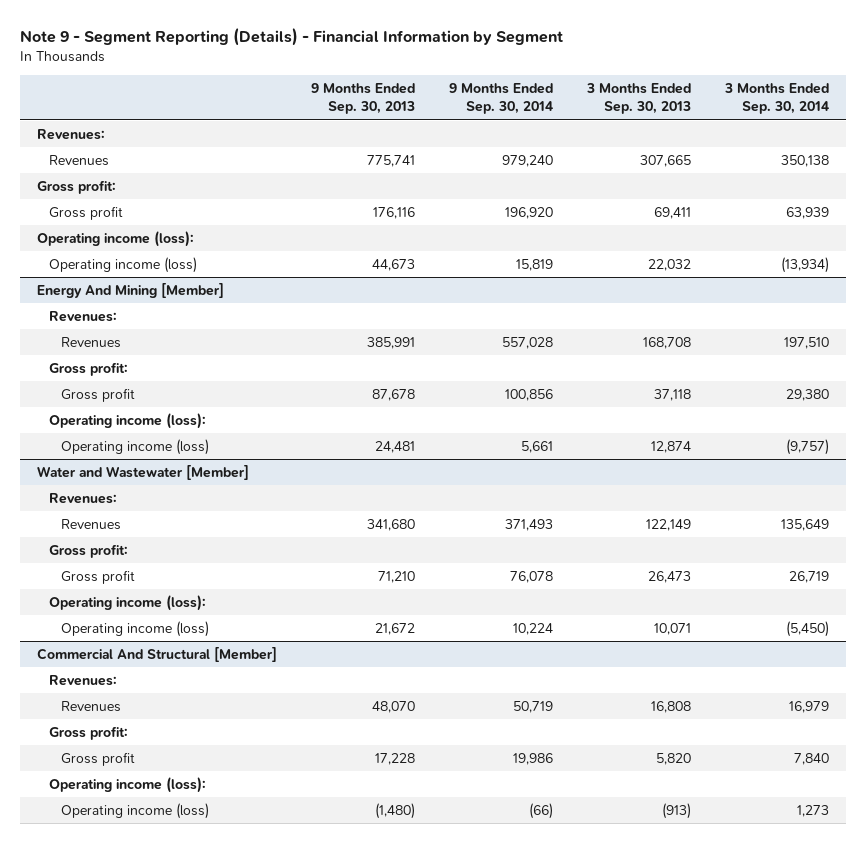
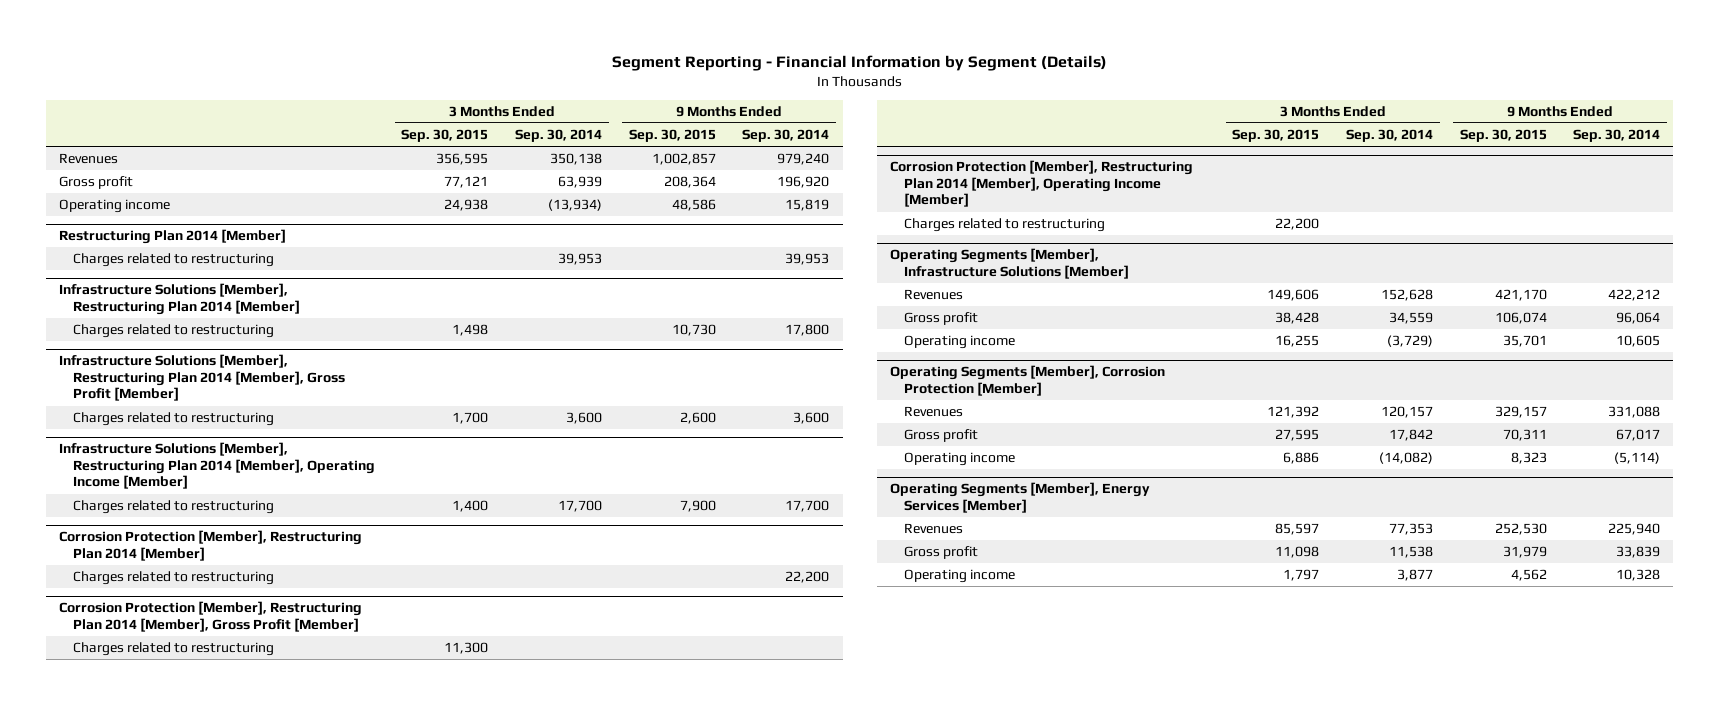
- Note 9 - Segment Reporting (Details) - Financial Information by Segment
+ Segment Reporting - Financial Information by Segment (Details)
- | 9 Months Ended Sep. 30, 2013 | 9 Months Ended Sep. 30, 2014 | 3 Months Ended Sep. 30, 2013 | 3 Months Ended Sep. 30, 2014
+ | 3 Months Ended Sep. 30, 2015 | 3 Months Ended Sep. 30, 2014 | 9 Months Ended Sep. 30, 2015 | 9 Months Ended Sep. 30, 2014
- Revenues:
- Gross profit:
- Operating income (loss):
- Operating income (loss) | 44,673 | 15,819 | 22,032 | (13,934)
- Energy And Mining [Member]
- Revenues:
- Revenues | 385,991 | 557,028 | 168,708 | 197,510
- Gross profit:
- Gross profit | 87,678 | 100,856 | 37,118 | 29,380
- Operating income (loss):
- Operating income (loss) | 24,481 | 5,661 | 12,874 | (9,757)
- Water and Wastewater [Member]
- Revenues:
- Revenues | 341,680 | 371,493 | 122,149 | 135,649
- Gross profit:
- Gross profit | 71,210 | 76,078 | 26,473 | 26,719
- Operating income (loss):
- Operating income (loss) | 21,672 | 10,224 | 10,071 | (5,450)
- Commercial And Structural [Member]
- Revenues:
- Revenues | 48,070 | 50,719 | 16,808 | 16,979
- Gross profit:
- Gross profit | 17,228 | 19,986 | 5,820 | 7,840
- Operating income (loss):
- Operating income (loss) | (1,480) | (66) | (913) | 1,273
+ Operating income | 24,938 | (13,934) | 48,586 | 15,819
+ Restructuring Plan 2014 [Member]
+ Charges related to restructuring | | 39,953 | | 39,953
+ Infrastructure Solutions [Member], Restructuring Plan 2014 [Member]
+ Charges related to restructuring | 1,498 | | 10,730 | 17,800
+ Infrastructure Solutions [Member], Restructuring Plan 2014 [Member], Gross Profit [Member]
+ Charges related to restructuring | 1,700 | 3,600 | 2,600 | 3,600
+ Infrastructure Solutions [Member], Restructuring Plan 2014 [Member], Operating Income [Member]
+ Charges related to restructuring | 1,400 | 17,700 | 7,900 | 17,700
+ Corrosion Protection [Member], Restructuring Plan 2014 [Member]
+ Charges related to restructuring | | | | 22,200
+ Corrosion Protection [Member], Restructuring Plan 2014 [Member], Gross Profit [Member]
+ Charges related to restructuring | 11,300 | | |
+ Corrosion Protection [Member], Restructuring Plan 2014 [Member], Operating Income [Member]
+ Charges related to restructuring | 22,200 | | |
+ Operating Segments [Member], Infrastructure Solutions [Member]
+ Revenues | 149,606 | 152,628 | 421,170 | 422,212
+ Gross profit | 38,428 | 34,559 | 106,074 | 96,064
+ Operating income | 16,255 | (3,729) | 35,701 | 10,605
+ Operating Segments [Member], Corrosion Protection [Member]
+ Revenues | 121,392 | 120,157 | 329,157 | 331,088
+ Gross profit | 27,595 | 17,842 | 70,311 | 67,017
+ Operating income | 6,886 | (14,082) | 8,323 | (5,114)
+ Operating Segments [Member], Energy Services [Member]
+ Revenues | 85,597 | 77,353 | 252,530 | 225,940
+ Gross profit | 11,098 | 11,538 | 31,979 | 33,839
+ Operating income | 1,797 | 3,877 | 4,562 | 10,328

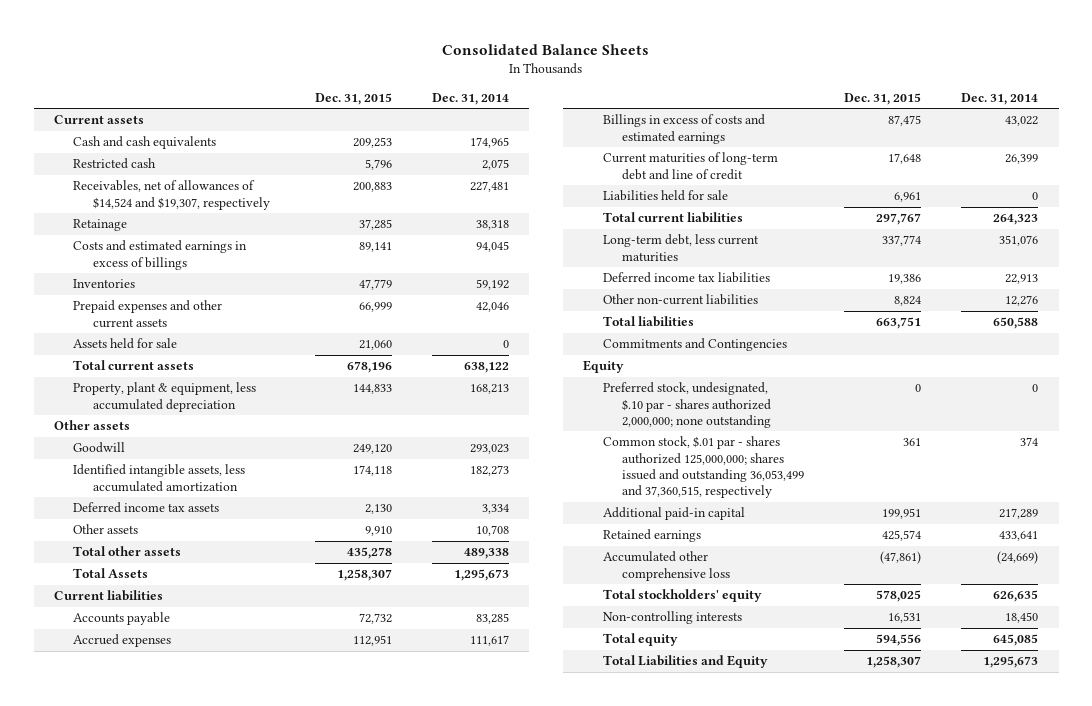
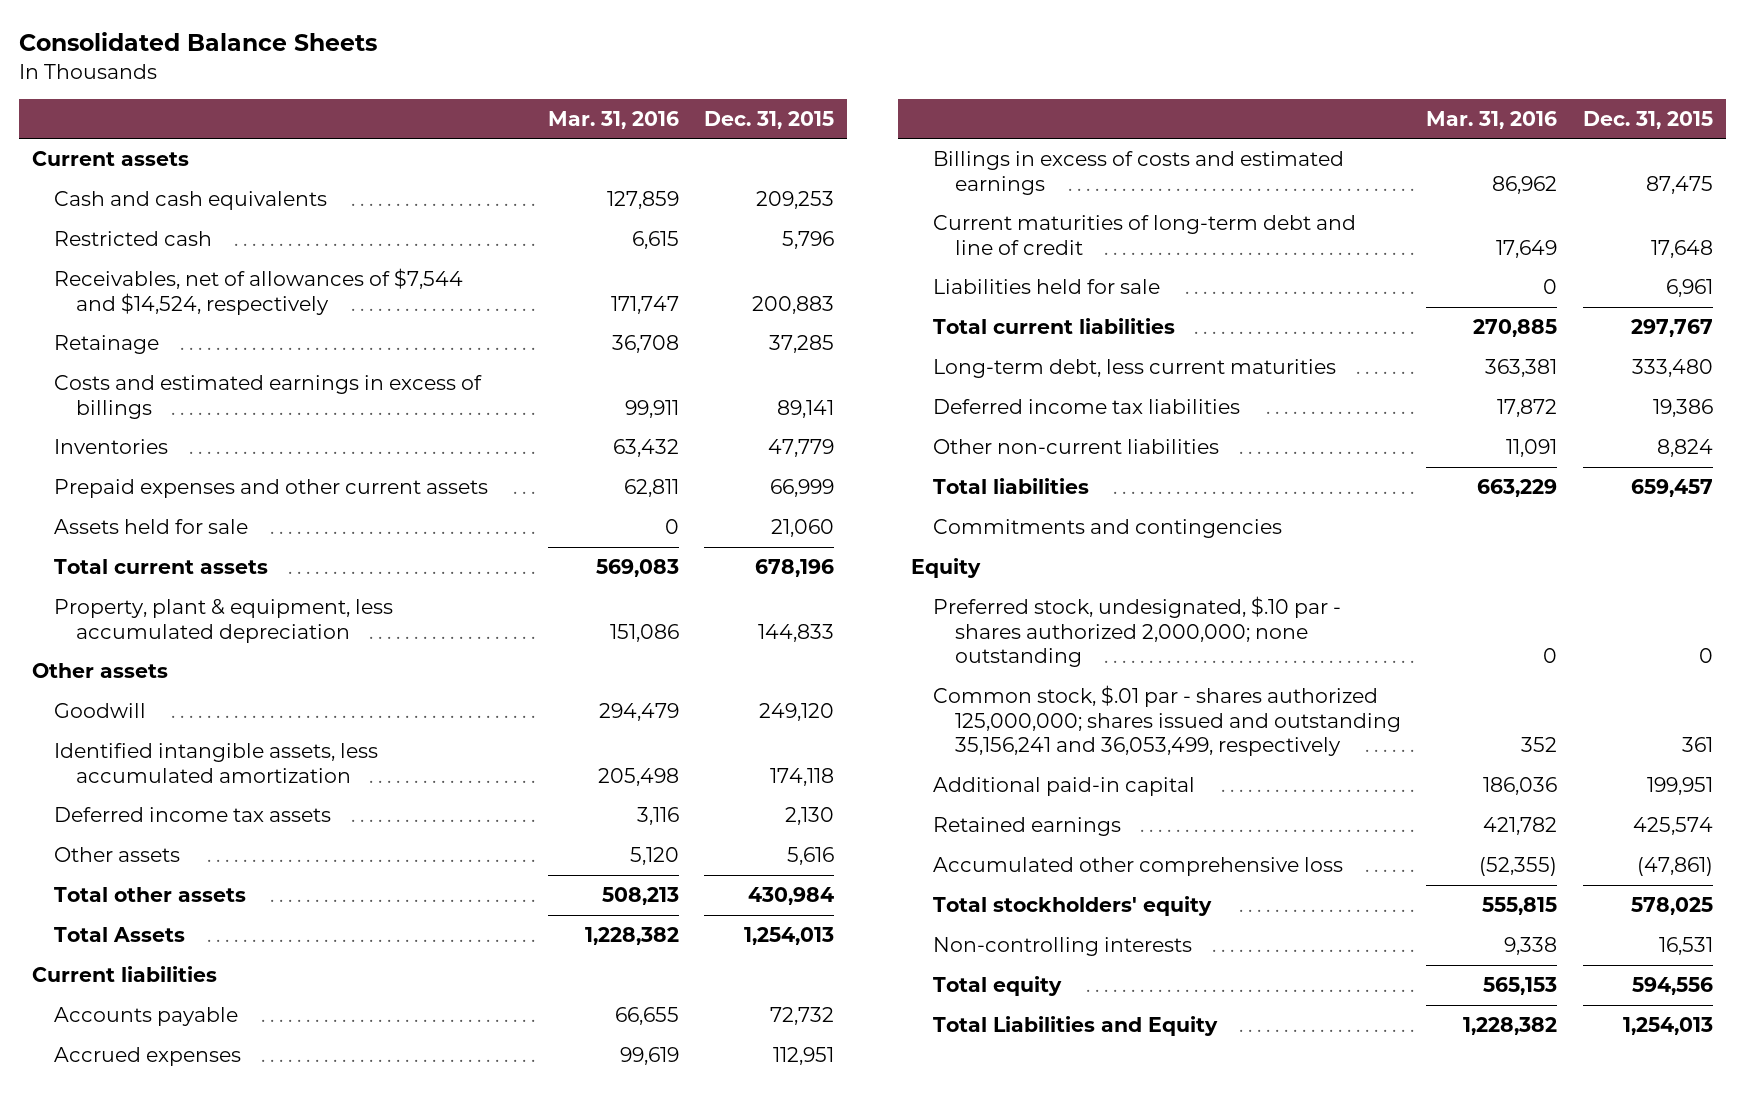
- | Dec. 31, 2015 | Dec. 31, 2014
+ | Mar. 31, 2016 | Dec. 31, 2015
- Receivables, net of allowances of $14,524 and $19,307, respectively | 200,883 | 227,481
+ Receivables, net of allowances of $7,544 and $14,524, respectively | 171,747 | 200,883
- Other assets | 9,910 | 10,708
- Total other assets | 435,278 | 489,338
- Total Assets | 1,258,307 | 1,295,673
+ Other assets | 5,120 | 5,616
+ Total other assets | 508,213 | 430,984
+ Total Assets | 1,228,382 | 1,254,013
- Long-term debt, less current maturities | 337,774 | 351,076
+ Long-term debt, less current maturities | 363,381 | 333,480
- Total liabilities | 663,751 | 650,588
- Commitments and Contingencies
+ Total liabilities | 663,229 | 659,457
+ Commitments and contingencies
- Common stock, $.01 par - shares authorized 125,000,000; shares issued and outstanding 36,053,499 and 37,360,515, respectively | 361 | 374
+ Common stock, $.01 par - shares authorized 125,000,000; shares issued and outstanding 35,156,241 and 36,053,499, respectively | 352 | 361
- Total Liabilities and Equity | 1,258,307 | 1,295,673
+ Total Liabilities and Equity | 1,228,382 | 1,254,013

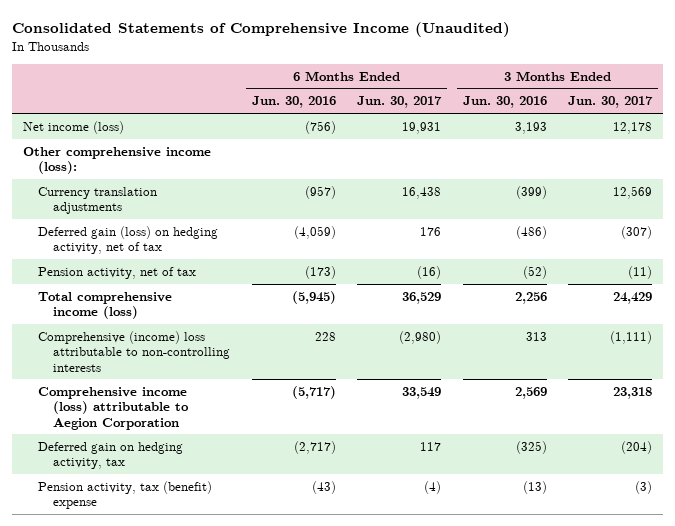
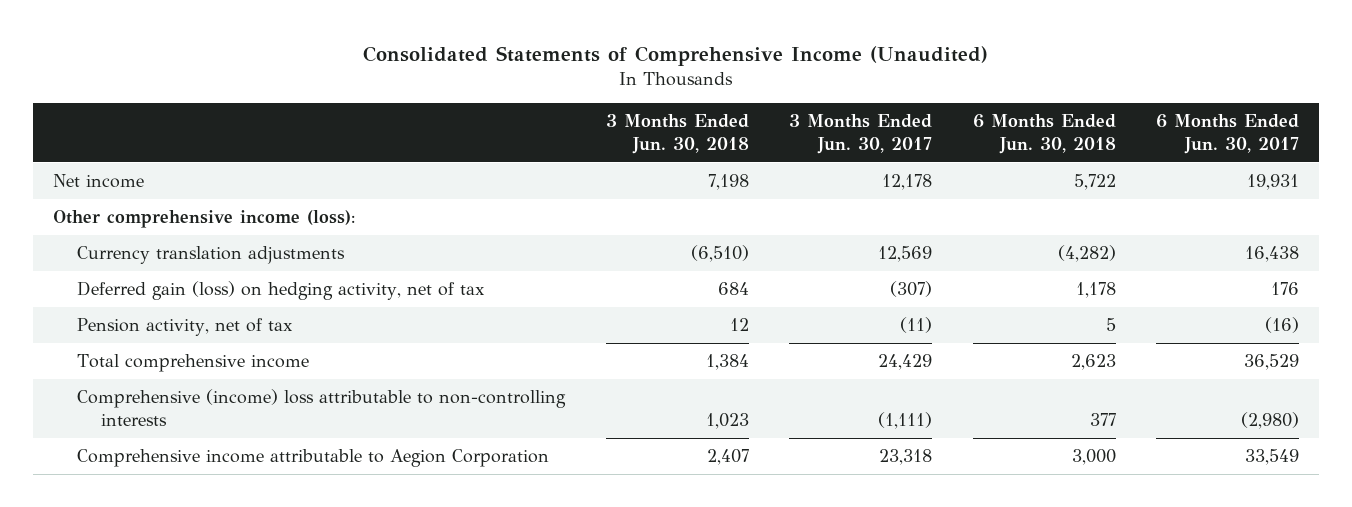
- | 6 Months Ended Jun. 30, 2016 | 6 Months Ended Jun. 30, 2017 | 3 Months Ended Jun. 30, 2016 | 3 Months Ended Jun. 30, 2017
+ | 3 Months Ended Jun. 30, 2018 | 3 Months Ended Jun. 30, 2017 | 6 Months Ended Jun. 30, 2018 | 6 Months Ended Jun. 30, 2017
- Net income (loss) | (756) | 19,931 | 3,193 | 12,178
+ Net income | 7,198 | 12,178 | 5,722 | 19,931
- Total comprehensive income (loss) | (5,945) | 36,529 | 2,256 | 24,429
+ Total comprehensive income | 1,384 | 24,429 | 2,623 | 36,529
- Comprehensive income (loss) attributable to Aegion Corporation | (5,717) | 33,549 | 2,569 | 23,318
- Deferred gain on hedging activity, tax | (2,717) | 117 | (325) | (204)
- Pension activity, tax (benefit) expense | (43) | (4) | (13) | (3)
+ Comprehensive income attributable to Aegion Corporation | 2,407 | 23,318 | 3,000 | 33,549

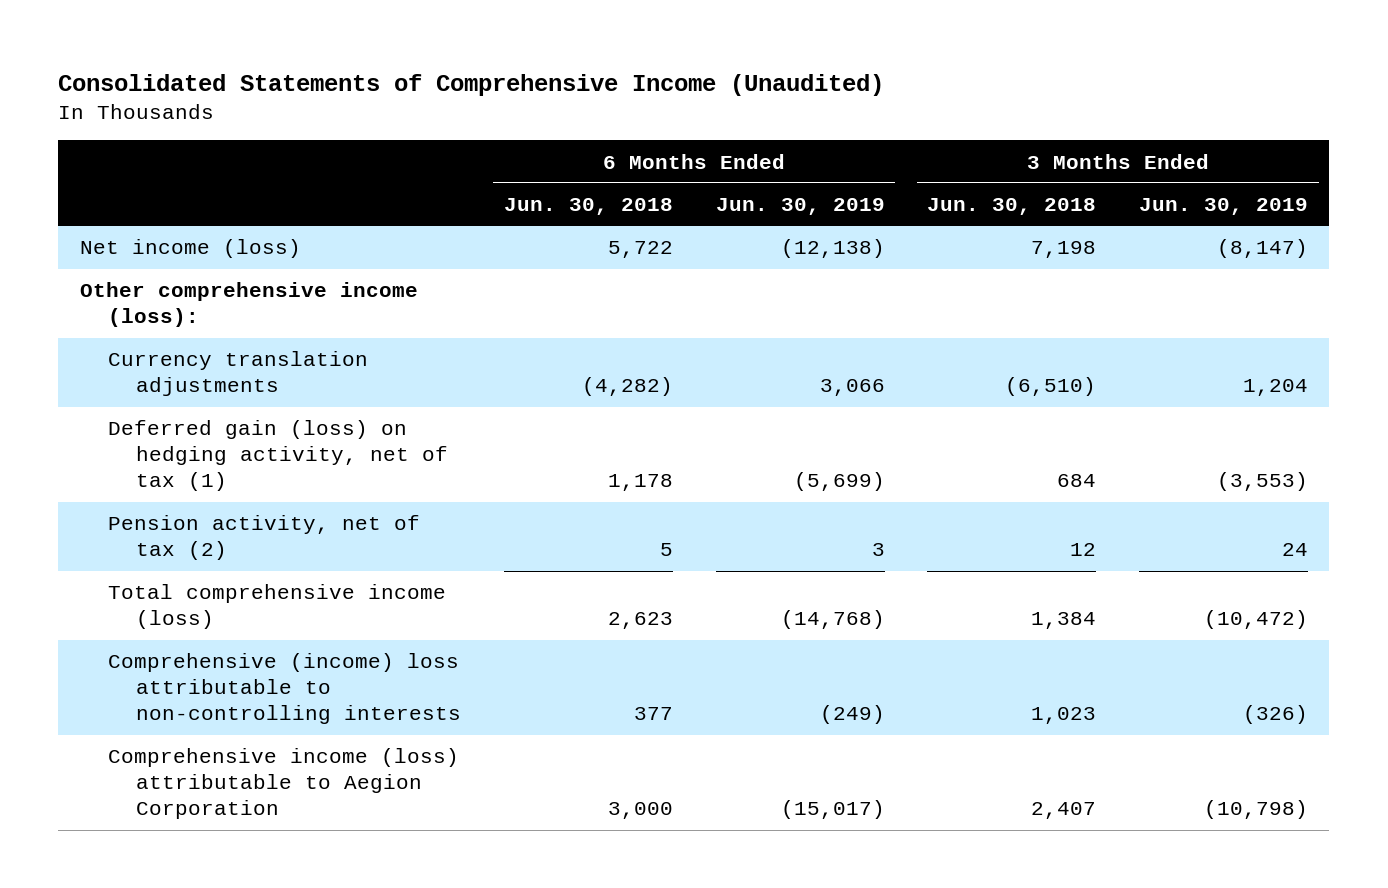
- | 3 Months Ended Jun. 30, 2018 | 3 Months Ended Jun. 30, 2017 | 6 Months Ended Jun. 30, 2018 | 6 Months Ended Jun. 30, 2017
+ | 6 Months Ended Jun. 30, 2018 | 6 Months Ended Jun. 30, 2019 | 3 Months Ended Jun. 30, 2018 | 3 Months Ended Jun. 30, 2019
- Net income | 7,198 | 12,178 | 5,722 | 19,931
+ Net income (loss) | 5,722 | (12,138) | 7,198 | (8,147)
- Deferred gain (loss) on hedging activity, net of tax | 684 | (307) | 1,178 | 176
- Pension activity, net of tax | 12 | (11) | 5 | (16)
- Total comprehensive income | 1,384 | 24,429 | 2,623 | 36,529
+ Deferred gain (loss) on hedging activity, net of tax (1) | 1,178 | (5,699) | 684 | (3,553)
+ Pension activity, net of tax (2) | 5 | 3 | 12 | 24
+ Total comprehensive income (loss) | 2,623 | (14,768) | 1,384 | (10,472)
- Comprehensive income attributable to Aegion Corporation | 2,407 | 23,318 | 3,000 | 33,549
+ Comprehensive income (loss) attributable to Aegion Corporation | 3,000 | (15,017) | 2,407 | (10,798)

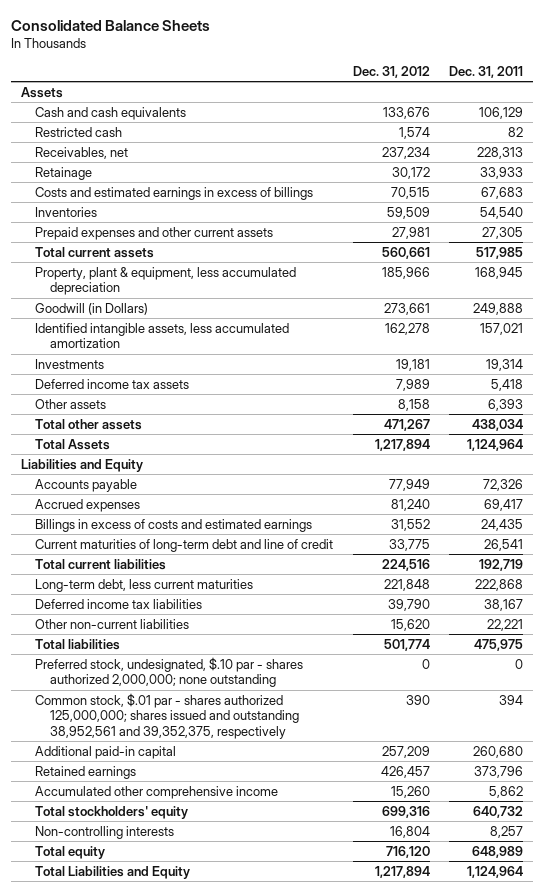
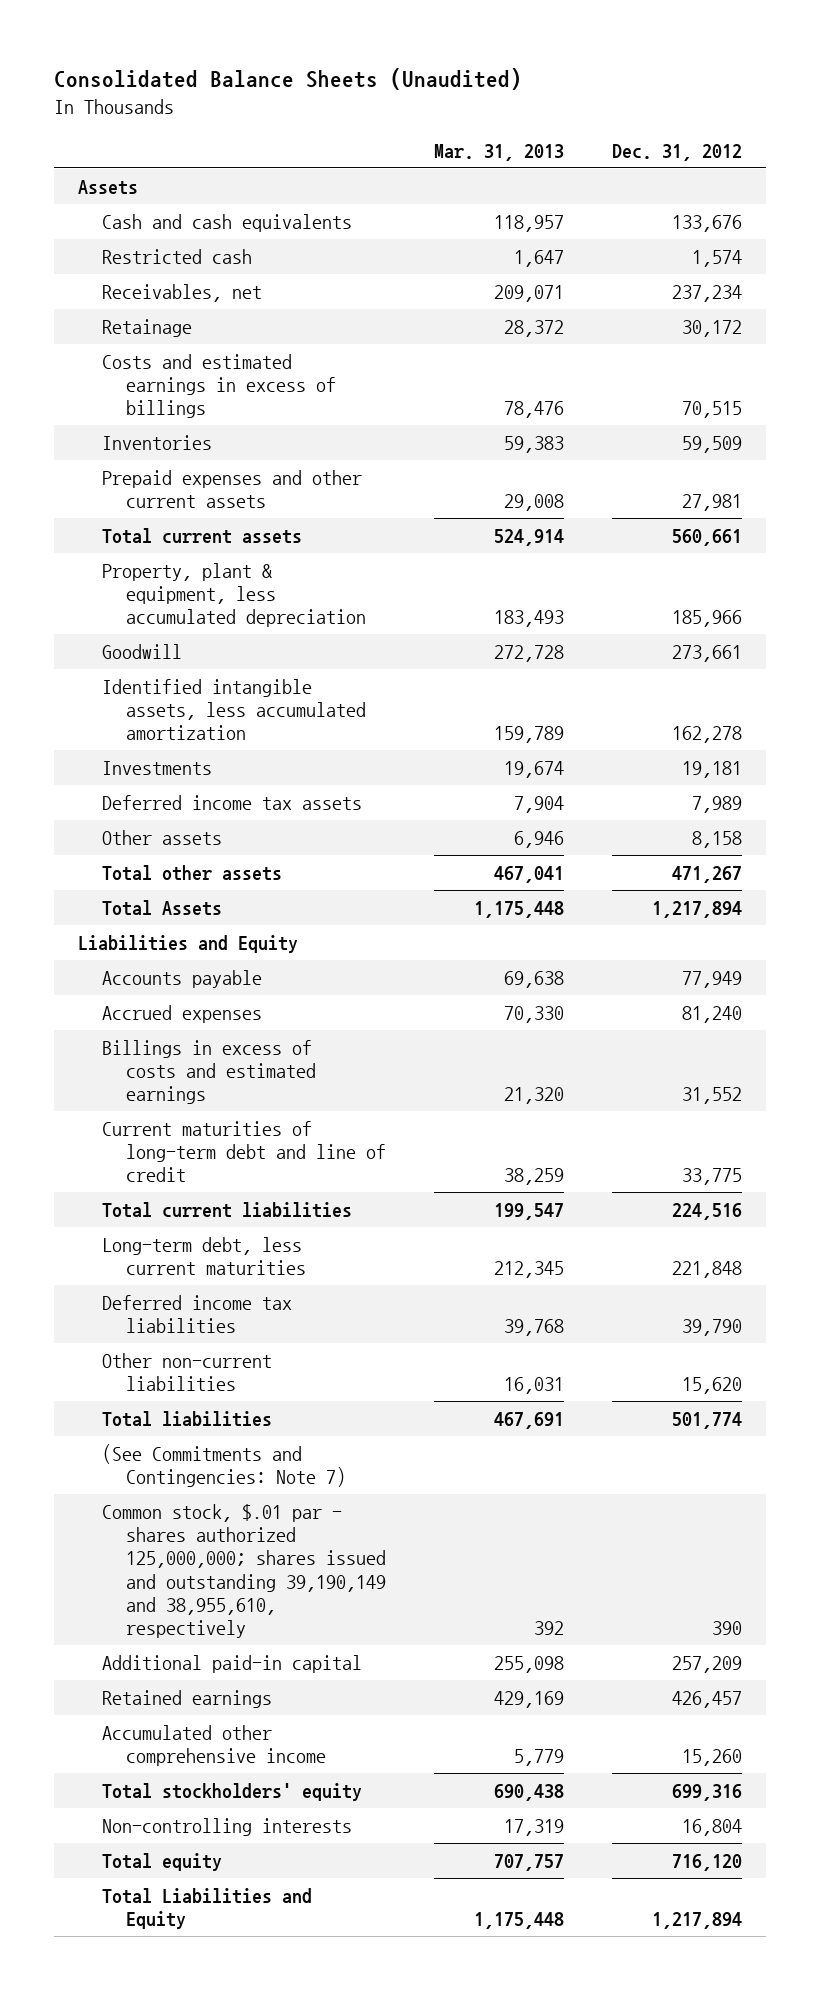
- Consolidated Balance Sheets
+ Consolidated Balance Sheets (Unaudited)
- | Dec. 31, 2012 | Dec. 31, 2011
+ | Mar. 31, 2013 | Dec. 31, 2012
- Goodwill (in Dollars) | 273,661 | 249,888
+ Goodwill | 272,728 | 273,661
- Preferred stock, undesignated, $.10 par - shares authorized 2,000,000; none outstanding | 0 | 0
- Common stock, $.01 par - shares authorized 125,000,000; shares issued and outstanding 38,952,561 and 39,352,375, respectively | 390 | 394
+ (See Commitments and Contingencies: Note 7)
+ Common stock, $.01 par - shares authorized 125,000,000; shares issued and outstanding 39,190,149 and 38,955,610, respectively | 392 | 390

